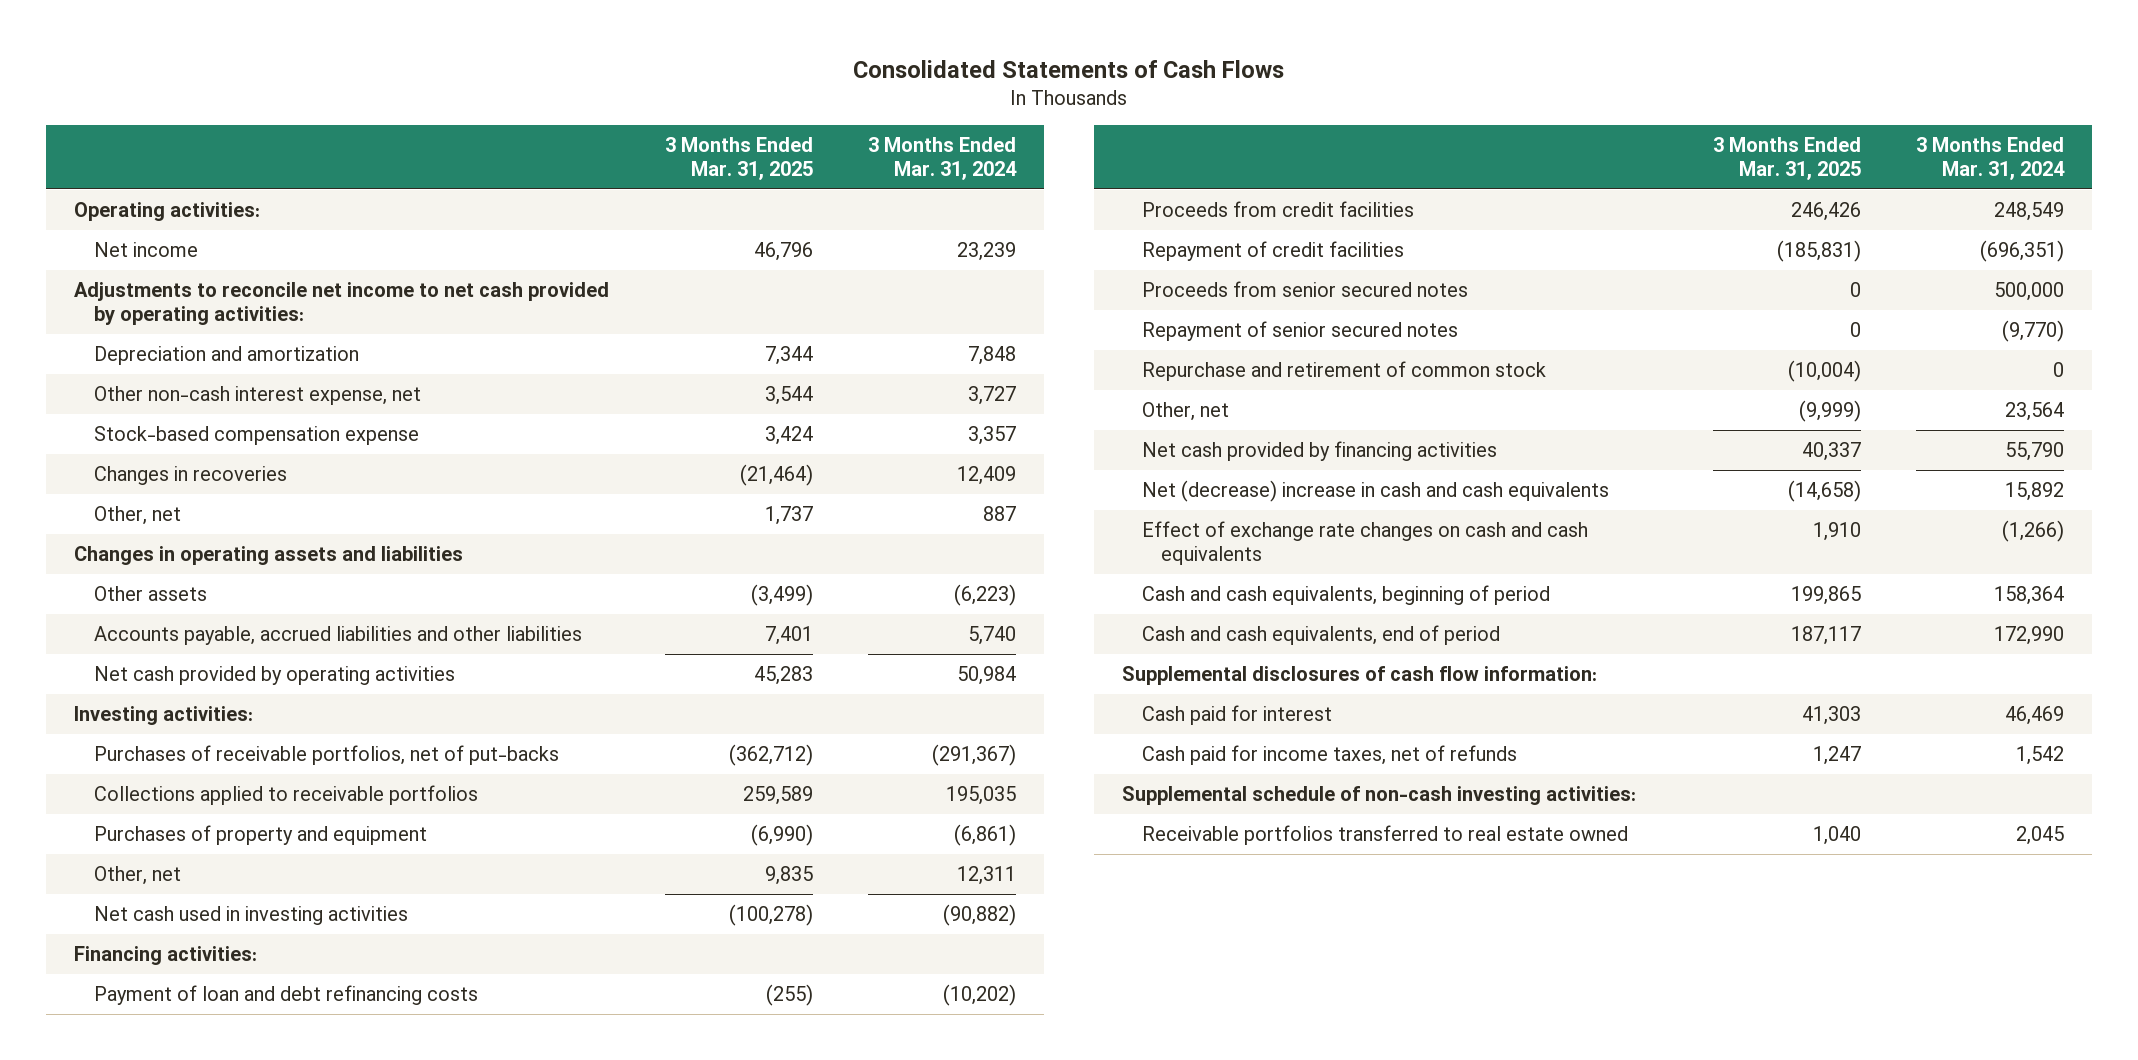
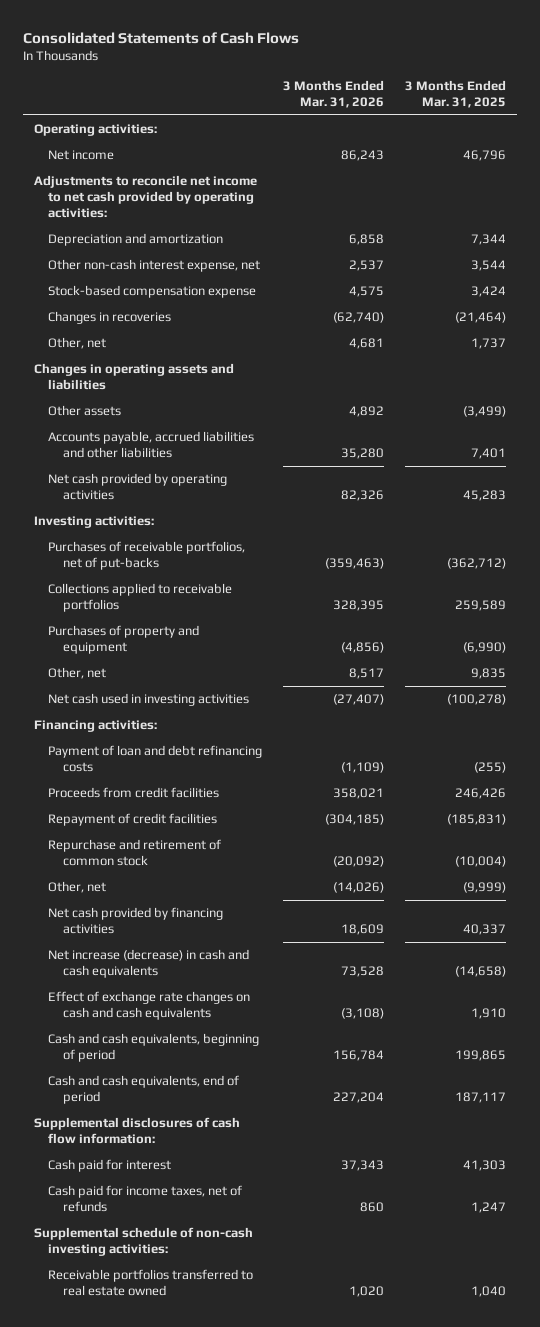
- | 3 Months Ended Mar. 31, 2025 | 3 Months Ended Mar. 31, 2024
+ | 3 Months Ended Mar. 31, 2026 | 3 Months Ended Mar. 31, 2025
- Proceeds from senior secured notes | 0 | 500,000
- Repayment of senior secured notes | 0 | (9,770)
- Net (decrease) increase in cash and cash equivalents | (14,658) | 15,892
+ Net increase (decrease) in cash and cash equivalents | 73,528 | (14,658)

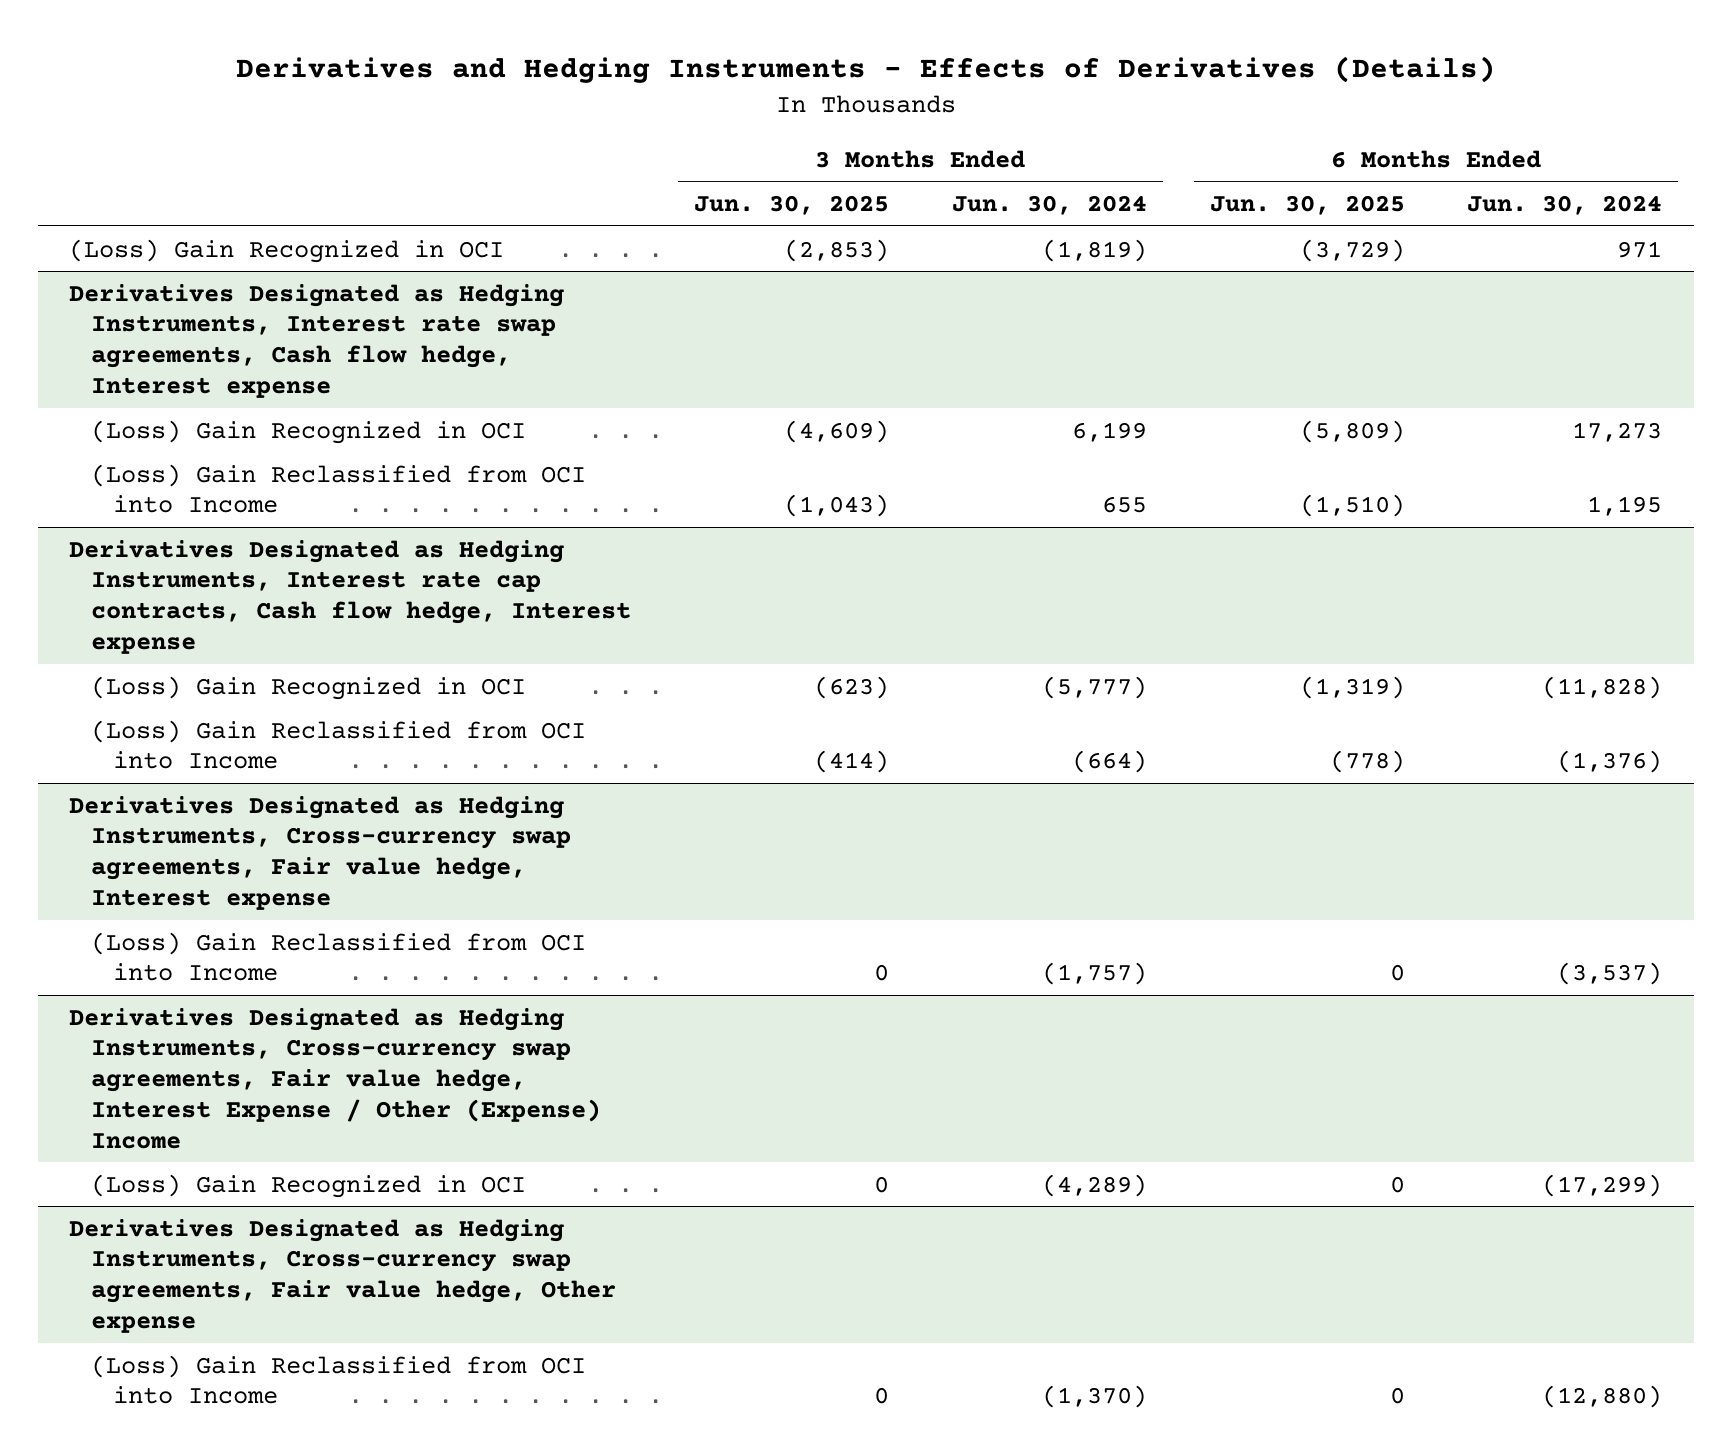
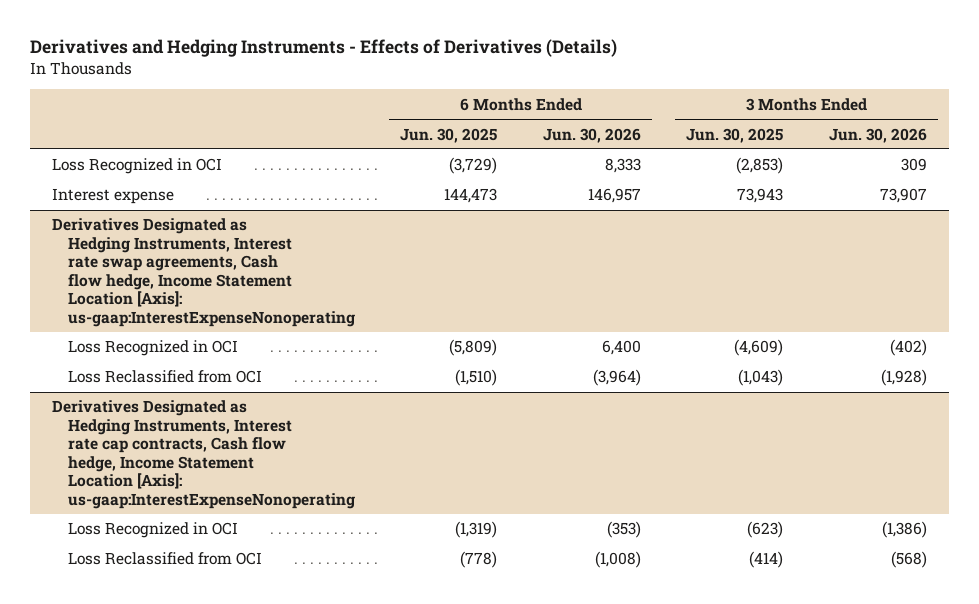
- | 3 Months Ended Jun. 30, 2025 | 3 Months Ended Jun. 30, 2024 | 6 Months Ended Jun. 30, 2025 | 6 Months Ended Jun. 30, 2024
+ | 6 Months Ended Jun. 30, 2025 | 6 Months Ended Jun. 30, 2026 | 3 Months Ended Jun. 30, 2025 | 3 Months Ended Jun. 30, 2026
- (Loss) Gain Recognized in OCI | (2,853) | (1,819) | (3,729) | 971
- Derivatives Designated as Hedging Instruments, Interest rate swap agreements, Cash flow hedge, Interest expense
- (Loss) Gain Recognized in OCI | (4,609) | 6,199 | (5,809) | 17,273
- (Loss) Gain Reclassified from OCI into Income | (1,043) | 655 | (1,510) | 1,195
- Derivatives Designated as Hedging Instruments, Interest rate cap contracts, Cash flow hedge, Interest expense
- (Loss) Gain Recognized in OCI | (623) | (5,777) | (1,319) | (11,828)
- (Loss) Gain Reclassified from OCI into Income | (414) | (664) | (778) | (1,376)
- Derivatives Designated as Hedging Instruments, Cross-currency swap agreements, Fair value hedge, Interest expense
- (Loss) Gain Reclassified from OCI into Income | 0 | (1,757) | 0 | (3,537)
- Derivatives Designated as Hedging Instruments, Cross-currency swap agreements, Fair value hedge, Interest Expense / Other (Expense) Income
- (Loss) Gain Recognized in OCI | 0 | (4,289) | 0 | (17,299)
- Derivatives Designated as Hedging Instruments, Cross-currency swap agreements, Fair value hedge, Other expense
- (Loss) Gain Reclassified from OCI into Income | 0 | (1,370) | 0 | (12,880)
+ Loss Recognized in OCI | (3,729) | 8,333 | (2,853) | 309
+ Interest expense | 144,473 | 146,957 | 73,943 | 73,907
+ Derivatives Designated as Hedging Instruments, Interest rate swap agreements, Cash flow hedge, Income Statement Location [Axis]: us-gaap:InterestExpenseNonoperating
+ Loss Recognized in OCI | (5,809) | 6,400 | (4,609) | (402)
+ Loss Reclassified from OCI | (1,510) | (3,964) | (1,043) | (1,928)
+ Derivatives Designated as Hedging Instruments, Interest rate cap contracts, Cash flow hedge, Income Statement Location [Axis]: us-gaap:InterestExpenseNonoperating
+ Loss Recognized in OCI | (1,319) | (353) | (623) | (1,386)
+ Loss Reclassified from OCI | (778) | (1,008) | (414) | (568)

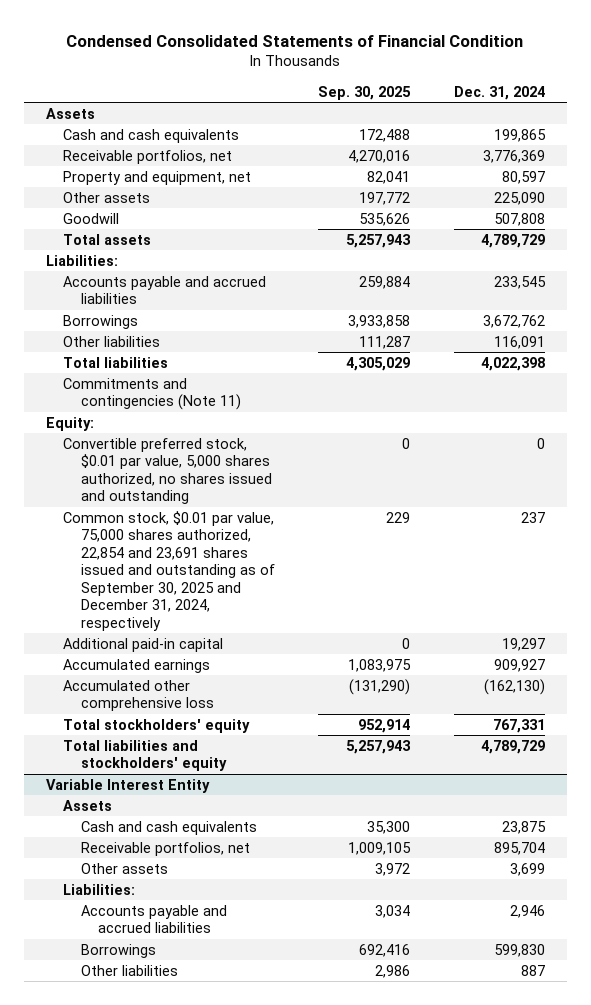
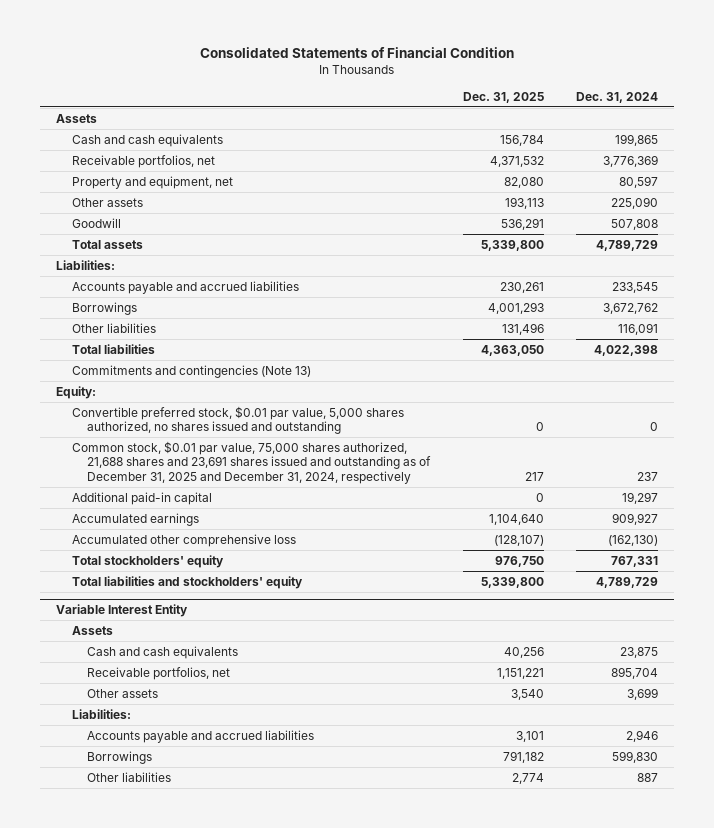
- Condensed Consolidated Statements of Financial Condition
+ Consolidated Statements of Financial Condition
- | Sep. 30, 2025 | Dec. 31, 2024
+ | Dec. 31, 2025 | Dec. 31, 2024
- Commitments and contingencies (Note 11)
+ Commitments and contingencies (Note 13)
- Common stock, $0.01 par value, 75,000 shares authorized, 22,854 and 23,691 shares issued and outstanding as of September 30, 2025 and December 31, 2024, respectively | 229 | 237
+ Common stock, $0.01 par value, 75,000 shares authorized, 21,688 shares and 23,691 shares issued and outstanding as of December 31, 2025 and December 31, 2024, respectively | 217 | 237

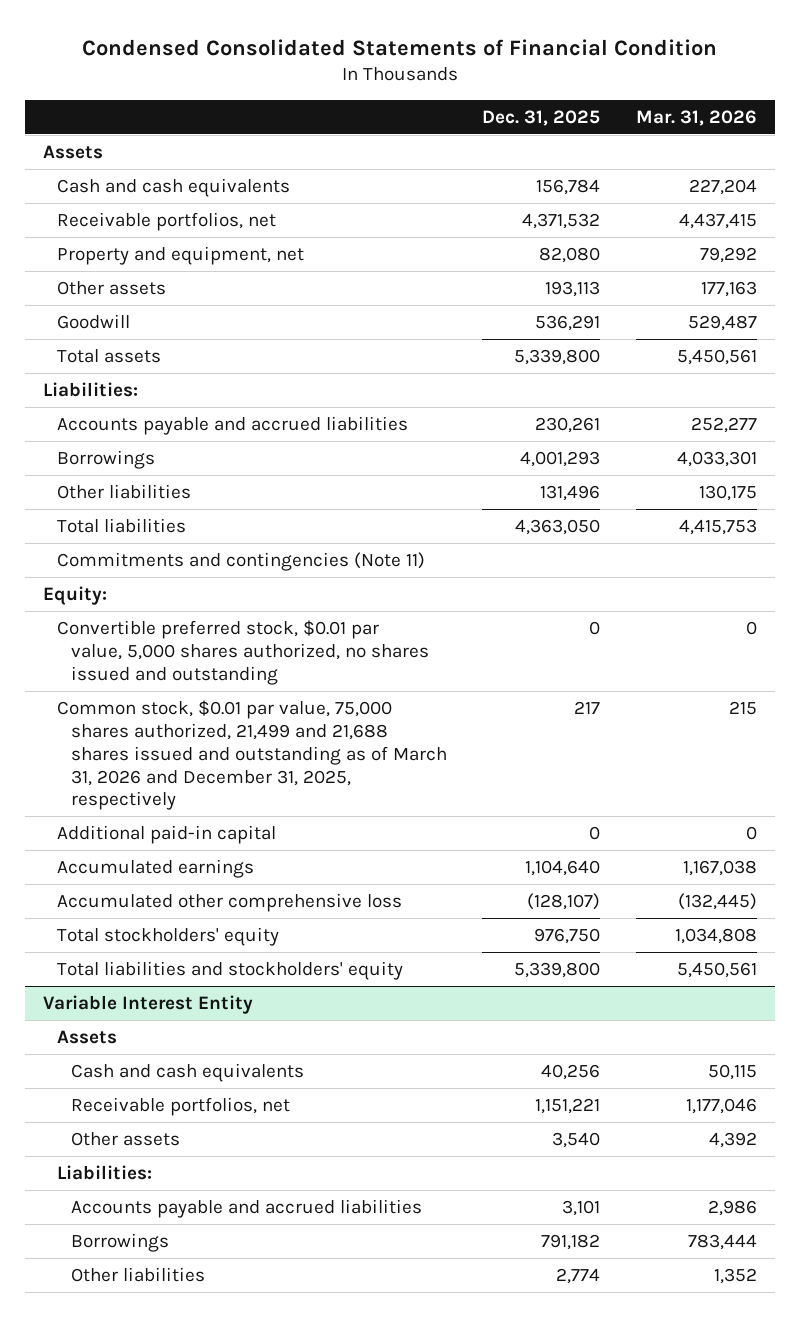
- Consolidated Statements of Financial Condition
+ Condensed Consolidated Statements of Financial Condition
- | Dec. 31, 2025 | Dec. 31, 2024
+ | Dec. 31, 2025 | Mar. 31, 2026
- Commitments and contingencies (Note 13)
+ Commitments and contingencies (Note 11)
- Common stock, $0.01 par value, 75,000 shares authorized, 21,688 shares and 23,691 shares issued and outstanding as of December 31, 2025 and December 31, 2024, respectively | 217 | 237
+ Common stock, $0.01 par value, 75,000 shares authorized, 21,499 and 21,688 shares issued and outstanding as of March 31, 2026 and December 31, 2025, respectively | 217 | 215

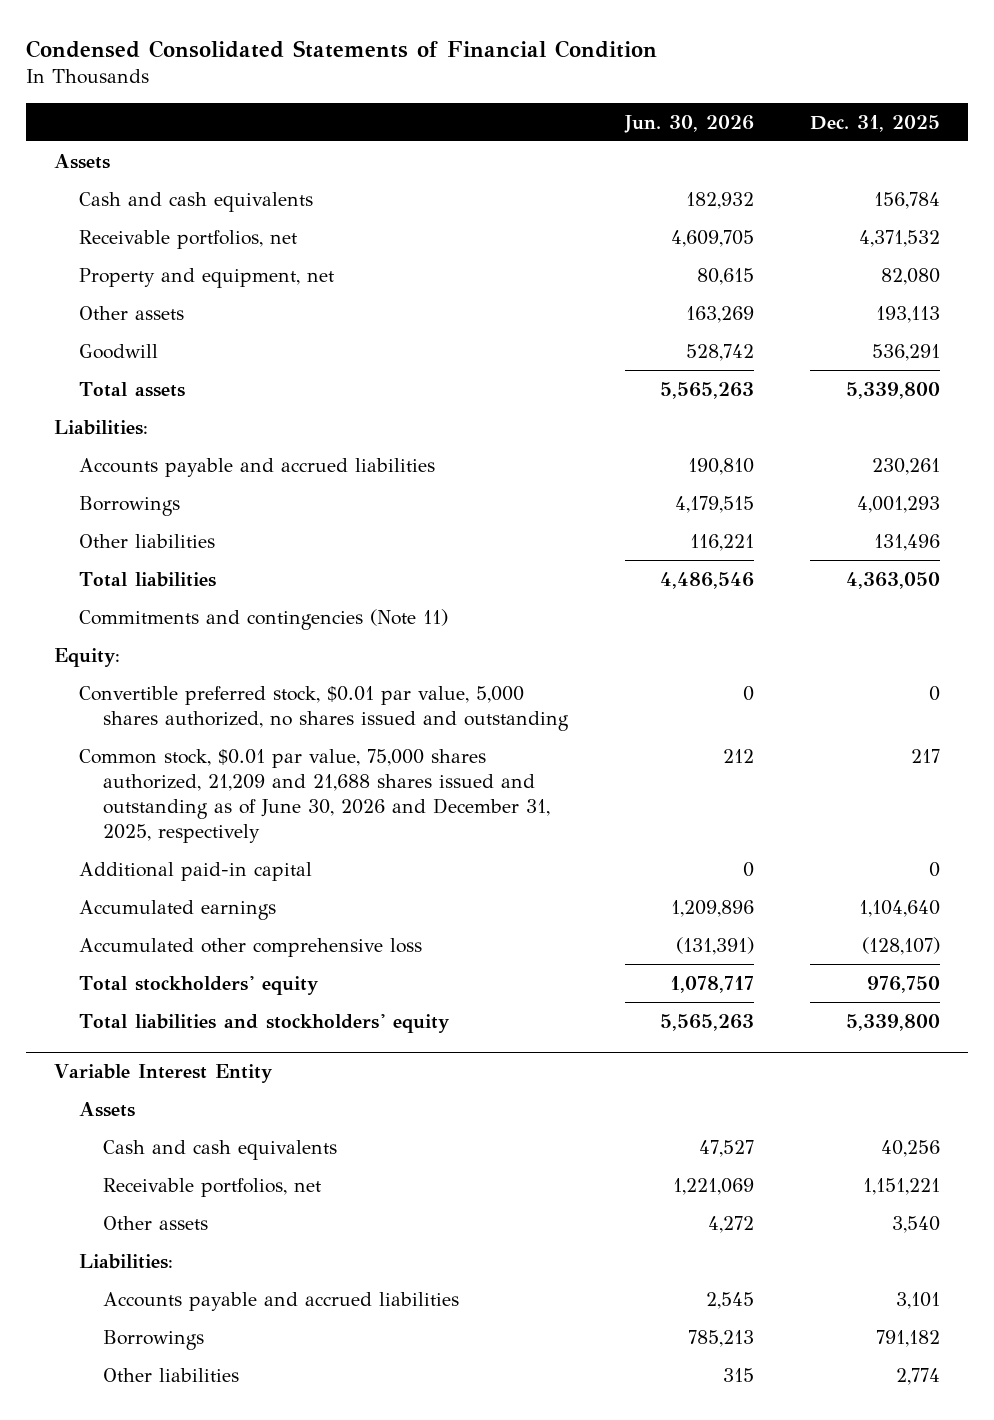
- | Dec. 31, 2025 | Mar. 31, 2026
+ | Jun. 30, 2026 | Dec. 31, 2025
- Common stock, $0.01 par value, 75,000 shares authorized, 21,499 and 21,688 shares issued and outstanding as of March 31, 2026 and December 31, 2025, respectively | 217 | 215
+ Common stock, $0.01 par value, 75,000 shares authorized, 21,209 and 21,688 shares issued and outstanding as of June 30, 2026 and December 31, 2025, respectively | 212 | 217

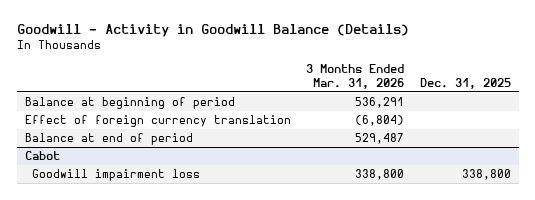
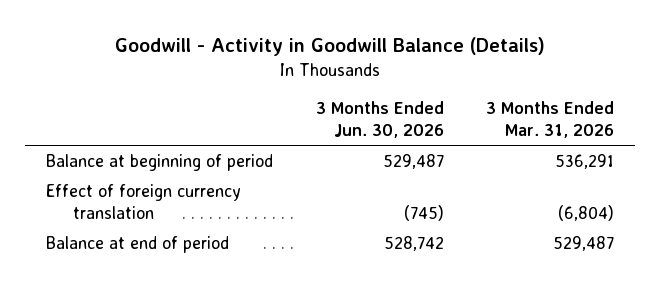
- | 3 Months Ended Mar. 31, 2026 | Dec. 31, 2025
+ | 3 Months Ended Jun. 30, 2026 | 3 Months Ended Mar. 31, 2026
- Cabot
- Goodwill impairment loss | 338,800 | 338,800

